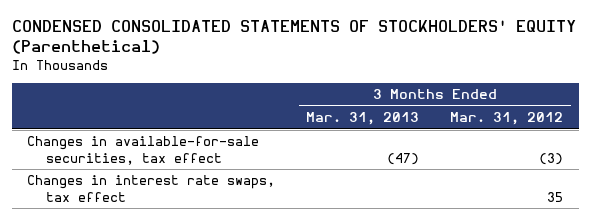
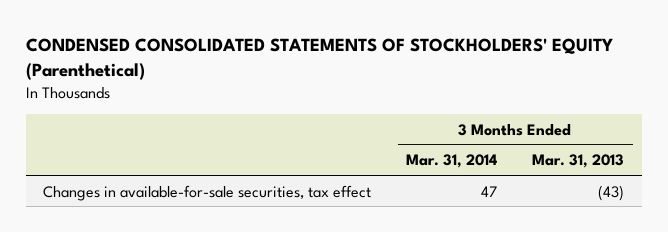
- | 3 Months Ended Mar. 31, 2013 | 3 Months Ended Mar. 31, 2012
+ | 3 Months Ended Mar. 31, 2014 | 3 Months Ended Mar. 31, 2013
- Changes in available-for-sale securities, tax effect | (47) | (3)
- Changes in interest rate swaps, tax effect | | 35
+ Changes in available-for-sale securities, tax effect | 47 | (43)

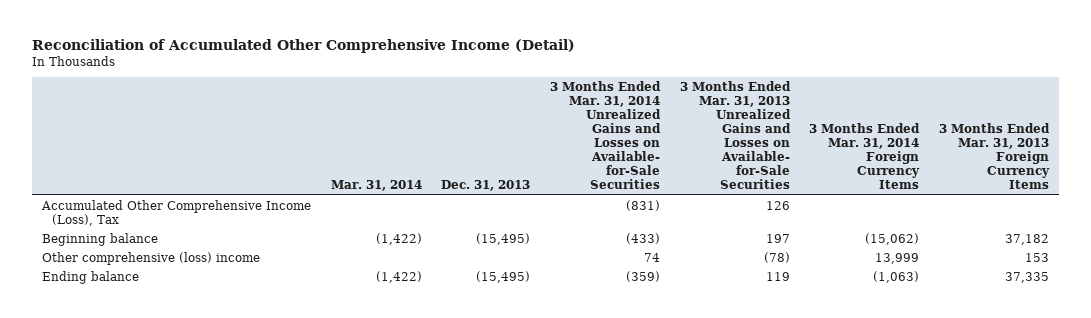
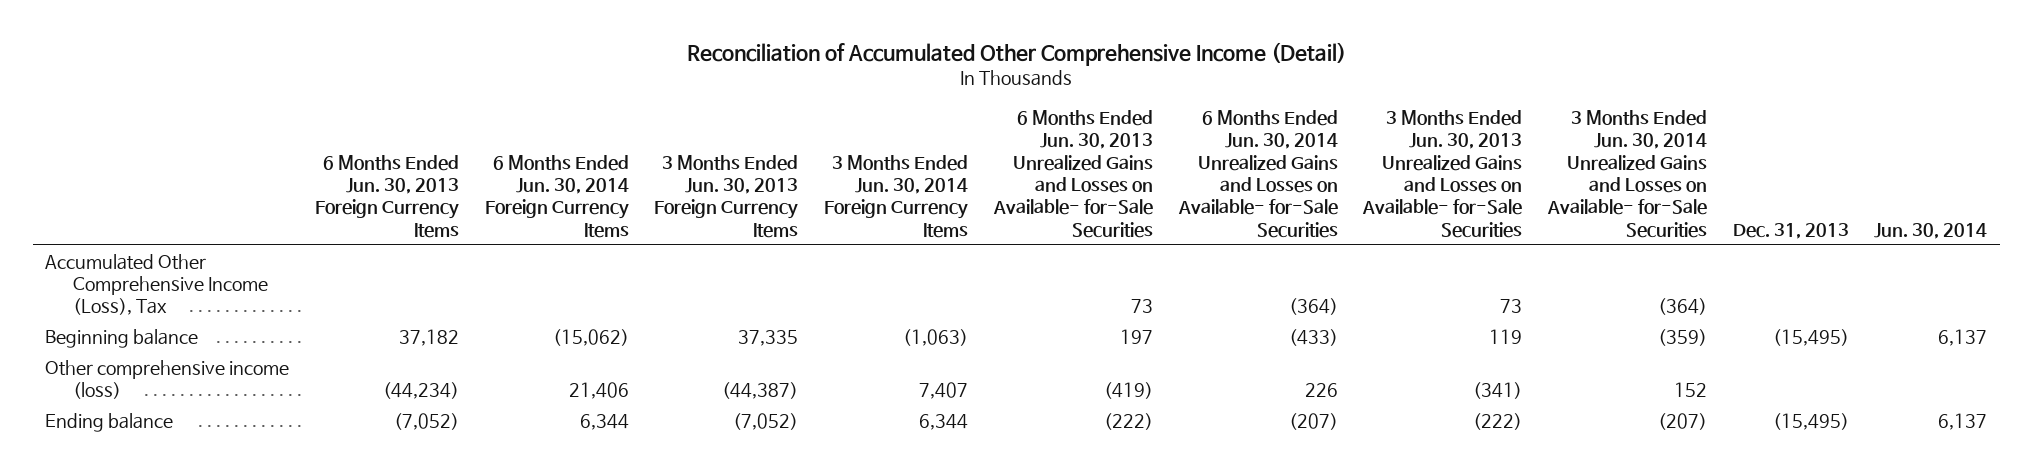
- | Mar. 31, 2014 | Dec. 31, 2013 | 3 Months Ended Mar. 31, 2014 Unrealized Gains and Losses on Available- for-Sale Securities | 3 Months Ended Mar. 31, 2013 Unrealized Gains and Losses on Available- for-Sale Securities | 3 Months Ended Mar. 31, 2014 Foreign Currency Items | 3 Months Ended Mar. 31, 2013 Foreign Currency Items
+ | 6 Months Ended Jun. 30, 2013 Foreign Currency Items | 6 Months Ended Jun. 30, 2014 Foreign Currency Items | 3 Months Ended Jun. 30, 2013 Foreign Currency Items | 3 Months Ended Jun. 30, 2014 Foreign Currency Items | 6 Months Ended Jun. 30, 2013 Unrealized Gains and Losses on Available- for-Sale Securities | 6 Months Ended Jun. 30, 2014 Unrealized Gains and Losses on Available- for-Sale Securities | 3 Months Ended Jun. 30, 2013 Unrealized Gains and Losses on Available- for-Sale Securities | 3 Months Ended Jun. 30, 2014 Unrealized Gains and Losses on Available- for-Sale Securities | Dec. 31, 2013 | Jun. 30, 2014
- Other comprehensive (loss) income | | | 74 | (78) | 13,999 | 153
+ Other comprehensive income (loss) | (44,234) | 21,406 | (44,387) | 7,407 | (419) | 226 | (341) | 152 | |

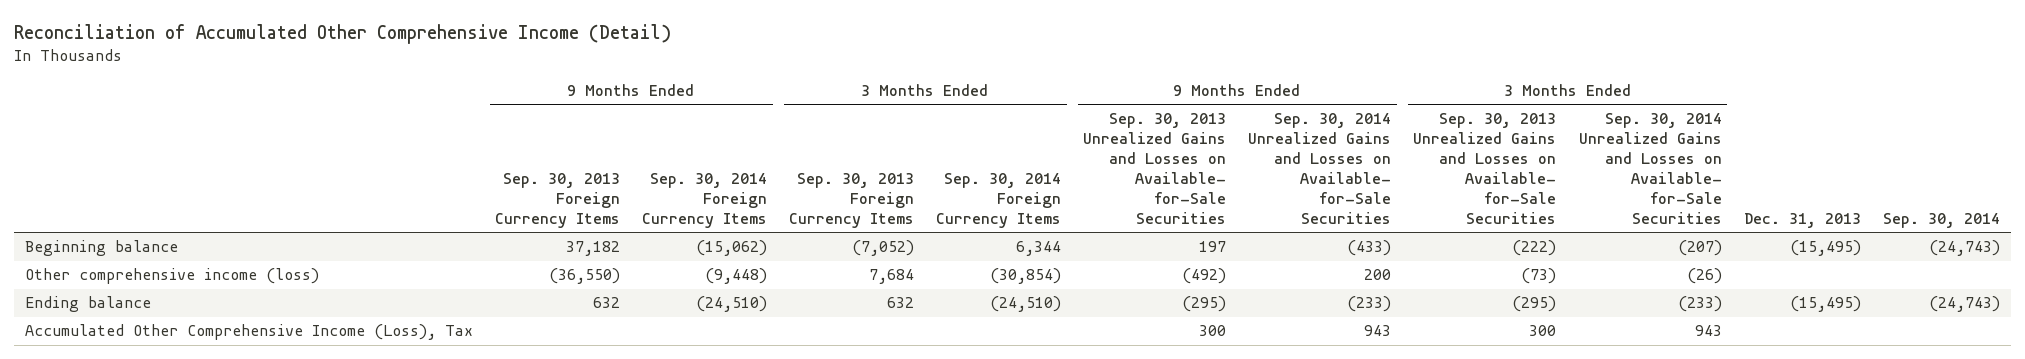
- | 6 Months Ended Jun. 30, 2013 Foreign Currency Items | 6 Months Ended Jun. 30, 2014 Foreign Currency Items | 3 Months Ended Jun. 30, 2013 Foreign Currency Items | 3 Months Ended Jun. 30, 2014 Foreign Currency Items | 6 Months Ended Jun. 30, 2013 Unrealized Gains and Losses on Available- for-Sale Securities | 6 Months Ended Jun. 30, 2014 Unrealized Gains and Losses on Available- for-Sale Securities | 3 Months Ended Jun. 30, 2013 Unrealized Gains and Losses on Available- for-Sale Securities | 3 Months Ended Jun. 30, 2014 Unrealized Gains and Losses on Available- for-Sale Securities | Dec. 31, 2013 | Jun. 30, 2014
+ | 9 Months Ended Sep. 30, 2013 Foreign Currency Items | 9 Months Ended Sep. 30, 2014 Foreign Currency Items | 3 Months Ended Sep. 30, 2013 Foreign Currency Items | 3 Months Ended Sep. 30, 2014 Foreign Currency Items | 9 Months Ended Sep. 30, 2013 Unrealized Gains and Losses on Available- for-Sale Securities | 9 Months Ended Sep. 30, 2014 Unrealized Gains and Losses on Available- for-Sale Securities | 3 Months Ended Sep. 30, 2013 Unrealized Gains and Losses on Available- for-Sale Securities | 3 Months Ended Sep. 30, 2014 Unrealized Gains and Losses on Available- for-Sale Securities | Dec. 31, 2013 | Sep. 30, 2014
moved down: Accumulated Other Comprehensive Income (Loss), Tax | | | | | 300 | 943 | 300 | 943 | |

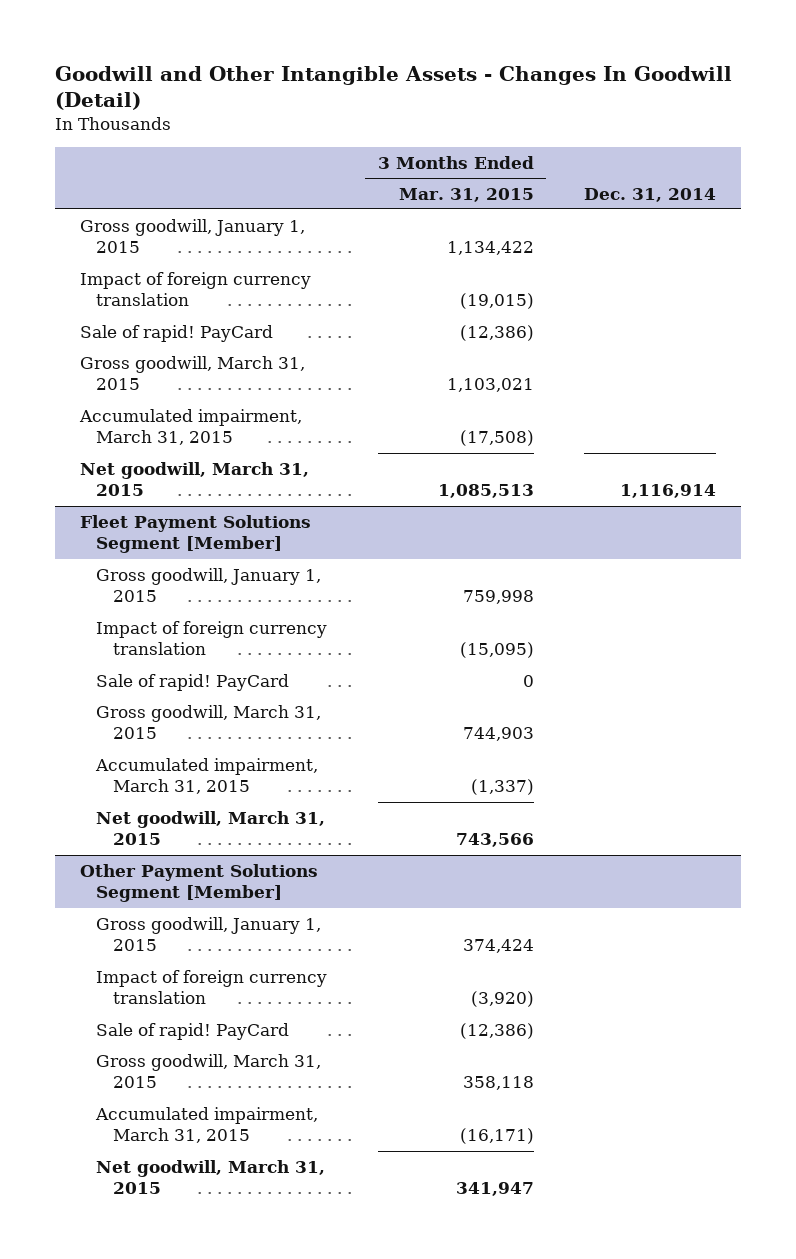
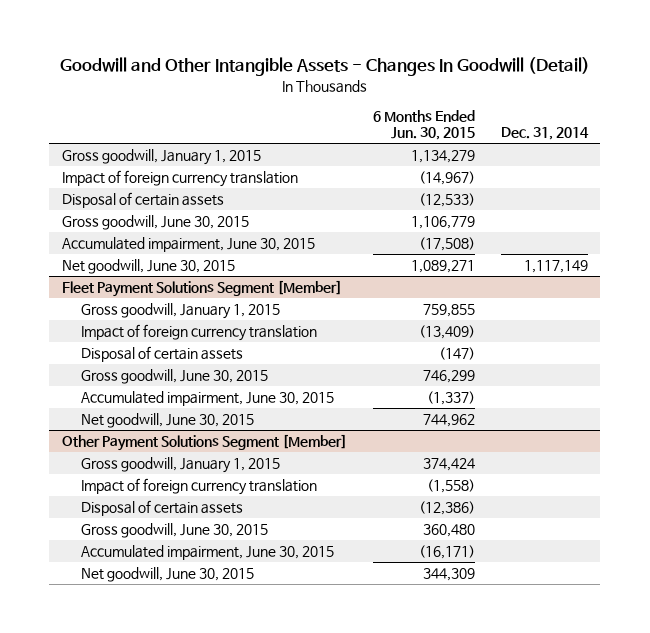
- | 3 Months Ended Mar. 31, 2015 | Dec. 31, 2014
+ | 6 Months Ended Jun. 30, 2015 | Dec. 31, 2014
- Sale of rapid! PayCard | (12,386) |
- Gross goodwill, March 31, 2015 | 1,103,021 |
- Accumulated impairment, March 31, 2015 | (17,508) |
- Net goodwill, March 31, 2015 | 1,085,513 | 1,116,914
+ Disposal of certain assets | (12,533) |
+ Gross goodwill, June 30, 2015 | 1,106,779 |
+ Accumulated impairment, June 30, 2015 | (17,508) |
+ Net goodwill, June 30, 2015 | 1,089,271 | 1,117,149
@ Fleet Payment Solutions Segment [Member]
- Sale of rapid! PayCard | 0 |
- Gross goodwill, March 31, 2015 | 744,903 |
- Accumulated impairment, March 31, 2015 | (1,337) |
- Net goodwill, March 31, 2015 | 743,566 |
+ Disposal of certain assets | (147) |
+ Gross goodwill, June 30, 2015 | 746,299 |
+ Accumulated impairment, June 30, 2015 | (1,337) |
+ Net goodwill, June 30, 2015 | 744,962 |
@ Other Payment Solutions Segment [Member]
- Sale of rapid! PayCard | (12,386) |
- Gross goodwill, March 31, 2015 | 358,118 |
- Accumulated impairment, March 31, 2015 | (16,171) |
- Net goodwill, March 31, 2015 | 341,947 |
+ Disposal of certain assets | (12,386) |
+ Gross goodwill, June 30, 2015 | 360,480 |
+ Accumulated impairment, June 30, 2015 | (16,171) |
+ Net goodwill, June 30, 2015 | 344,309 |

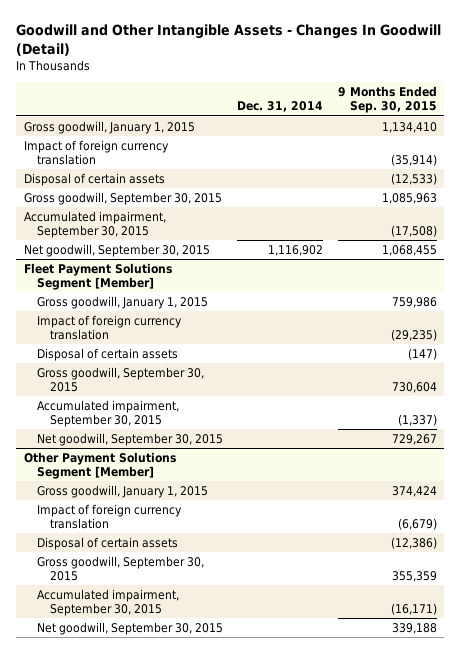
- | 6 Months Ended Jun. 30, 2015 | Dec. 31, 2014
+ | Dec. 31, 2014 | 9 Months Ended Sep. 30, 2015
- Gross goodwill, June 30, 2015 | 1,106,779 |
- Accumulated impairment, June 30, 2015 | (17,508) |
- Net goodwill, June 30, 2015 | 1,089,271 | 1,117,149
+ Gross goodwill, September 30, 2015 | | 1,085,963
+ Accumulated impairment, September 30, 2015 | | (17,508)
+ Net goodwill, September 30, 2015 | 1,116,902 | 1,068,455
@ Fleet Payment Solutions Segment [Member]
- Gross goodwill, June 30, 2015 | 746,299 |
- Accumulated impairment, June 30, 2015 | (1,337) |
- Net goodwill, June 30, 2015 | 744,962 |
+ Gross goodwill, September 30, 2015 | | 730,604
+ Accumulated impairment, September 30, 2015 | | (1,337)
+ Net goodwill, September 30, 2015 | | 729,267
@ Other Payment Solutions Segment [Member]
- Gross goodwill, June 30, 2015 | 360,480 |
- Accumulated impairment, June 30, 2015 | (16,171) |
- Net goodwill, June 30, 2015 | 344,309 |
+ Gross goodwill, September 30, 2015 | | 355,359
+ Accumulated impairment, September 30, 2015 | | (16,171)
+ Net goodwill, September 30, 2015 | | 339,188

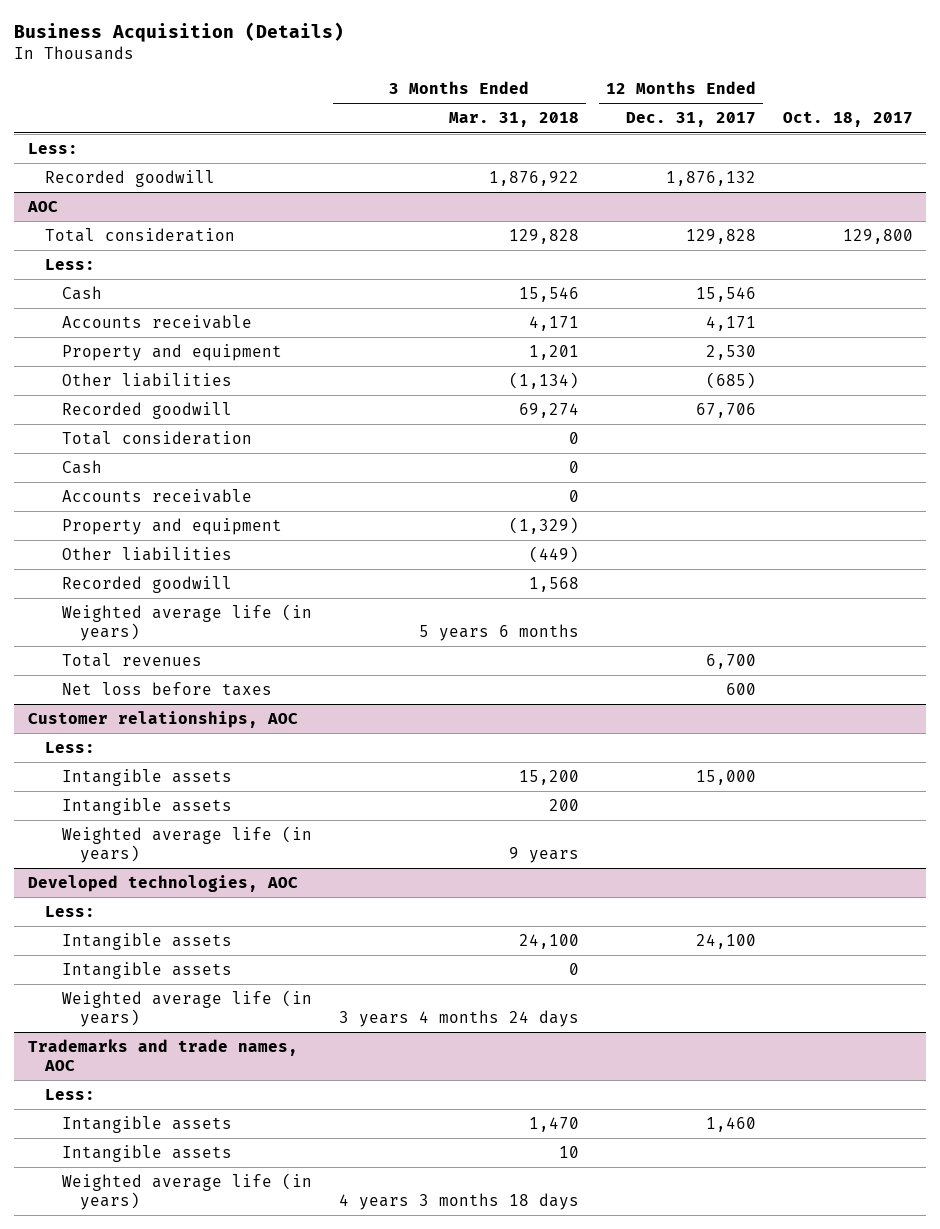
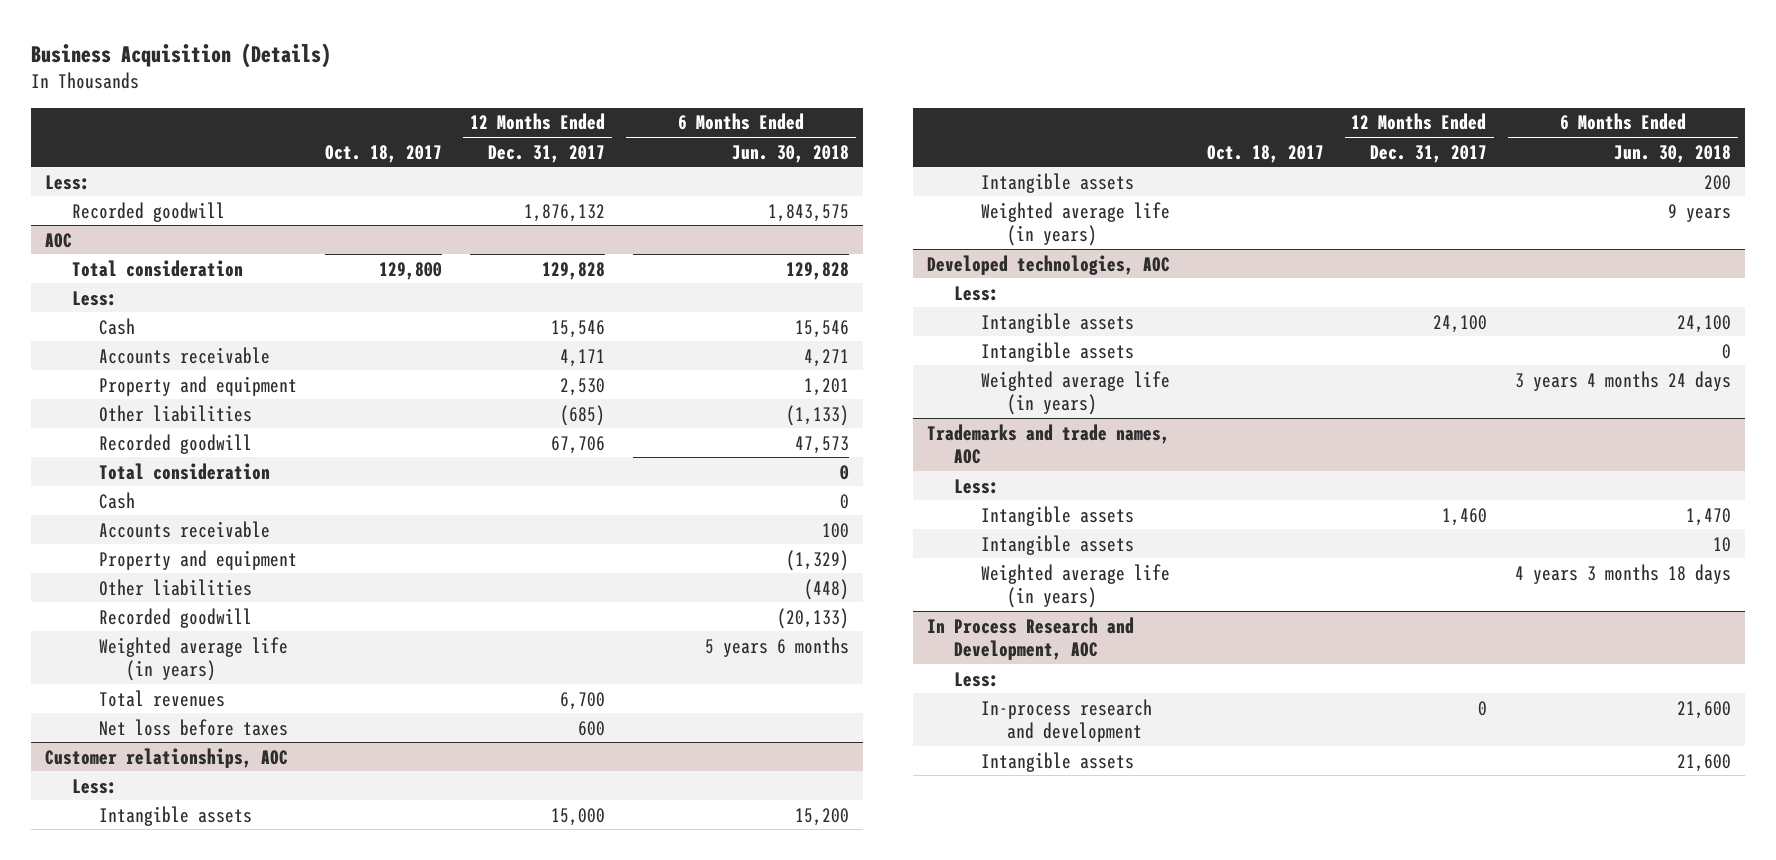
- | 3 Months Ended Mar. 31, 2018 | 12 Months Ended Dec. 31, 2017 | Oct. 18, 2017
+ | Oct. 18, 2017 | 12 Months Ended Dec. 31, 2017 | 6 Months Ended Jun. 30, 2018
+ In Process Research and Development, AOC
+ Less:
+ In-process research and development | | 0 | 21,600
+ Intangible assets | | | 21,600

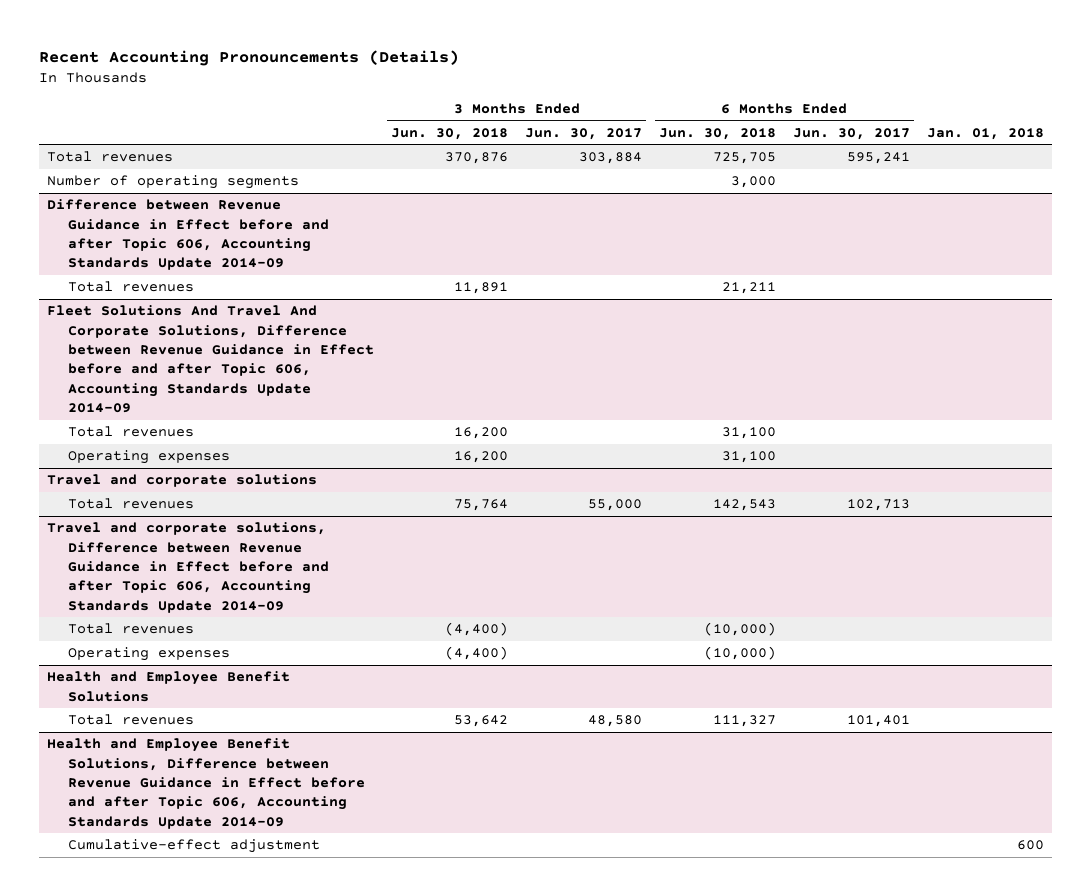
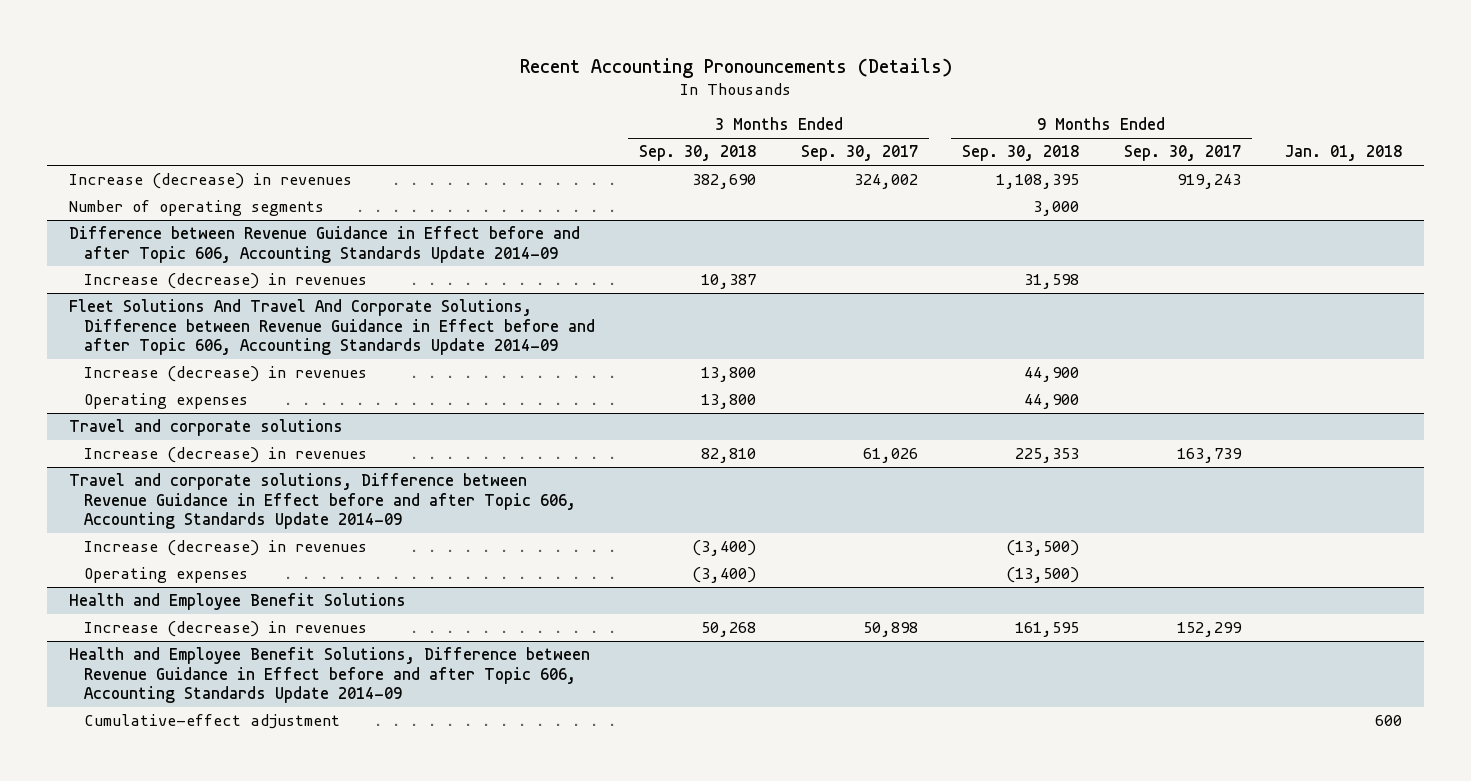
- | 3 Months Ended Jun. 30, 2018 | 3 Months Ended Jun. 30, 2017 | 6 Months Ended Jun. 30, 2018 | 6 Months Ended Jun. 30, 2017 | Jan. 01, 2018
+ | 3 Months Ended Sep. 30, 2018 | 3 Months Ended Sep. 30, 2017 | 9 Months Ended Sep. 30, 2018 | 9 Months Ended Sep. 30, 2017 | Jan. 01, 2018
- Total revenues | 370,876 | 303,884 | 725,705 | 595,241 |
+ Increase (decrease) in revenues | 382,690 | 324,002 | 1,108,395 | 919,243 |
@ Difference between Revenue Guidance in Effect before and after Topic 606, Accounting Standards Update 2014-09
- Total revenues | 11,891 | | 21,211 | |
+ Increase (decrease) in revenues | 10,387 | | 31,598 | |
@ Fleet Solutions And Travel And Corporate Solutions, Difference between Revenue Guidance in Effect before and after Topic 606, Accounting Standards Update 2014-09
- Total revenues | 16,200 | | 31,100 | |
+ Increase (decrease) in revenues | 13,800 | | 44,900 | |
@ Travel and corporate solutions
- Total revenues | 75,764 | 55,000 | 142,543 | 102,713 |
+ Increase (decrease) in revenues | 82,810 | 61,026 | 225,353 | 163,739 |
@ Travel and corporate solutions, Difference between Revenue Guidance in Effect before and after Topic 606, Accounting Standards Update 2014-09
- Total revenues | (4,400) | | (10,000) | |
+ Increase (decrease) in revenues | (3,400) | | (13,500) | |
@ Health and Employee Benefit Solutions
- Total revenues | 53,642 | 48,580 | 111,327 | 101,401 |
+ Increase (decrease) in revenues | 50,268 | 50,898 | 161,595 | 152,299 |

